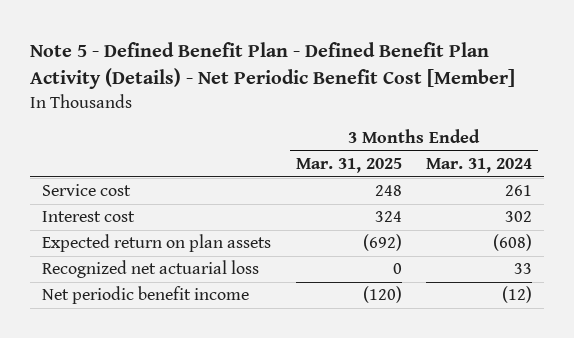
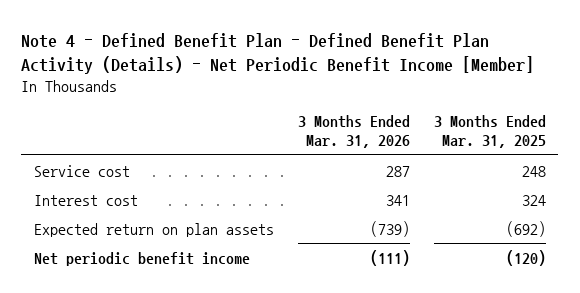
- Note 5 - Defined Benefit Plan - Defined Benefit Plan Activity (Details) - Net Periodic Benefit Cost [Member]
+ Note 4 - Defined Benefit Plan - Defined Benefit Plan Activity (Details) - Net Periodic Benefit Income [Member]
- | 3 Months Ended Mar. 31, 2025 | 3 Months Ended Mar. 31, 2024
+ | 3 Months Ended Mar. 31, 2026 | 3 Months Ended Mar. 31, 2025
- Recognized net actuarial loss | 0 | 33

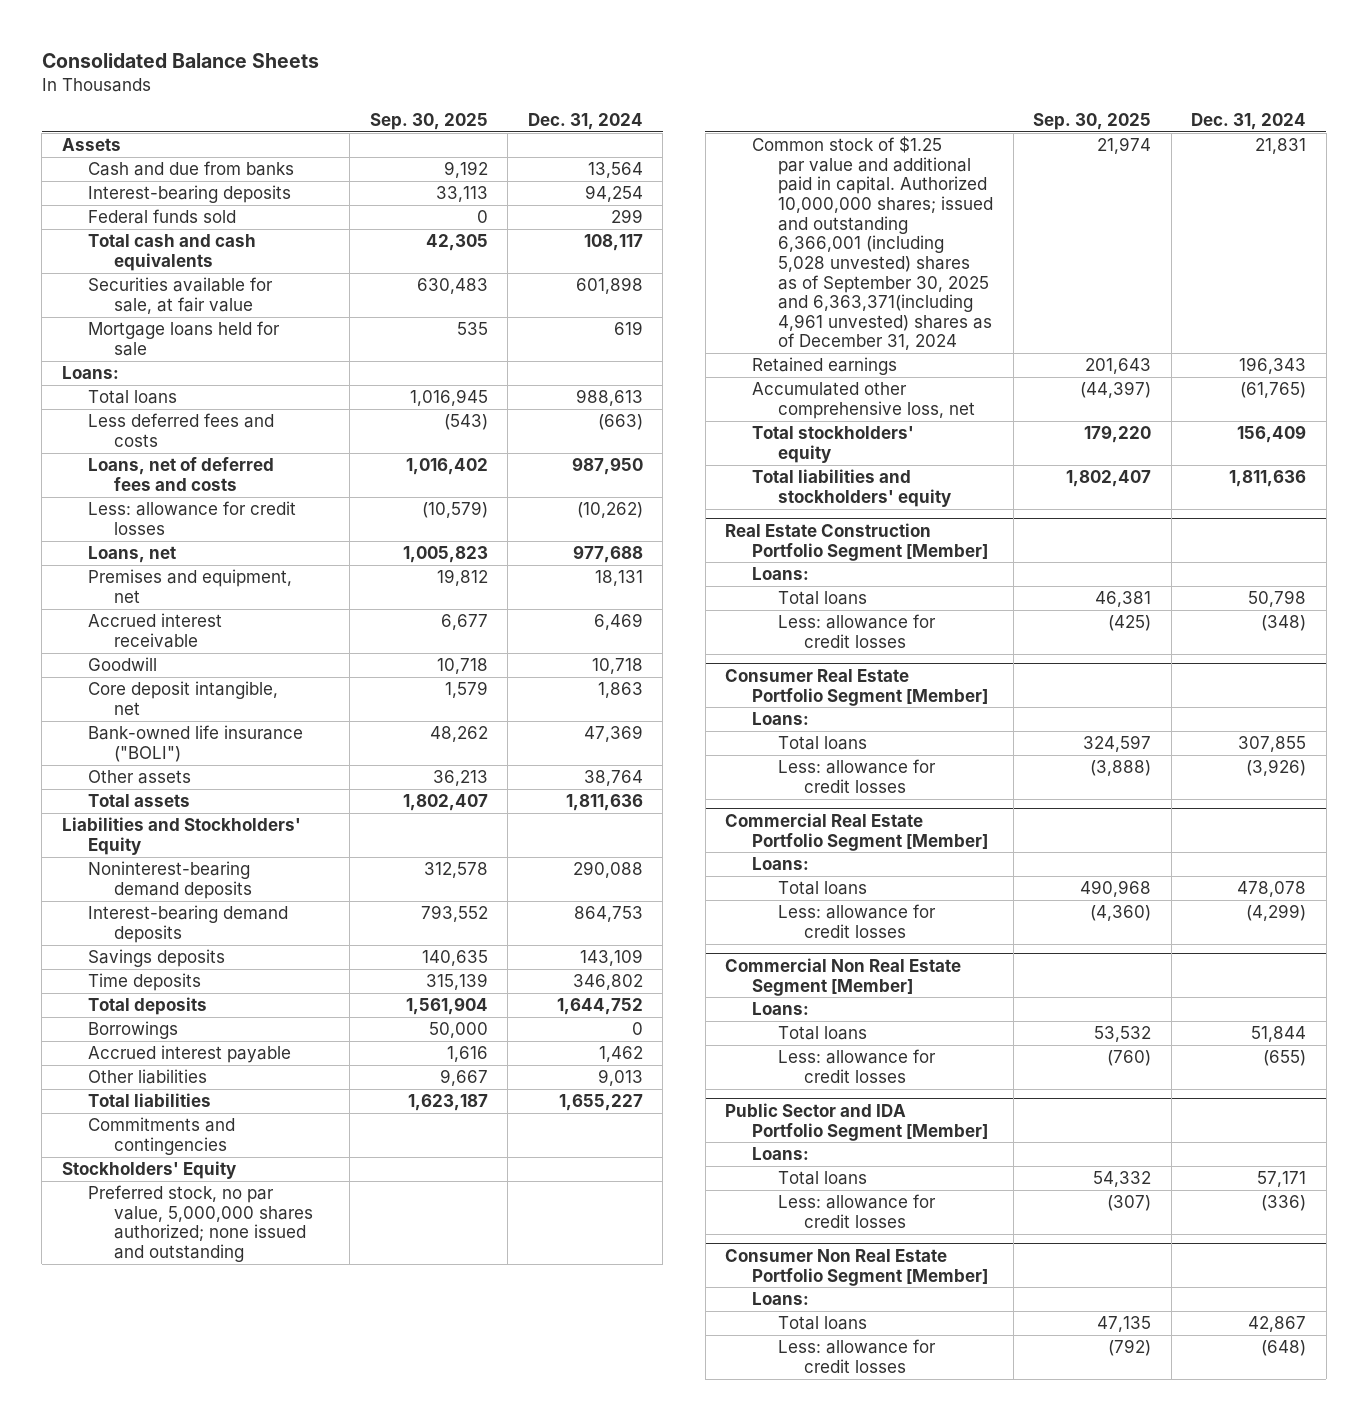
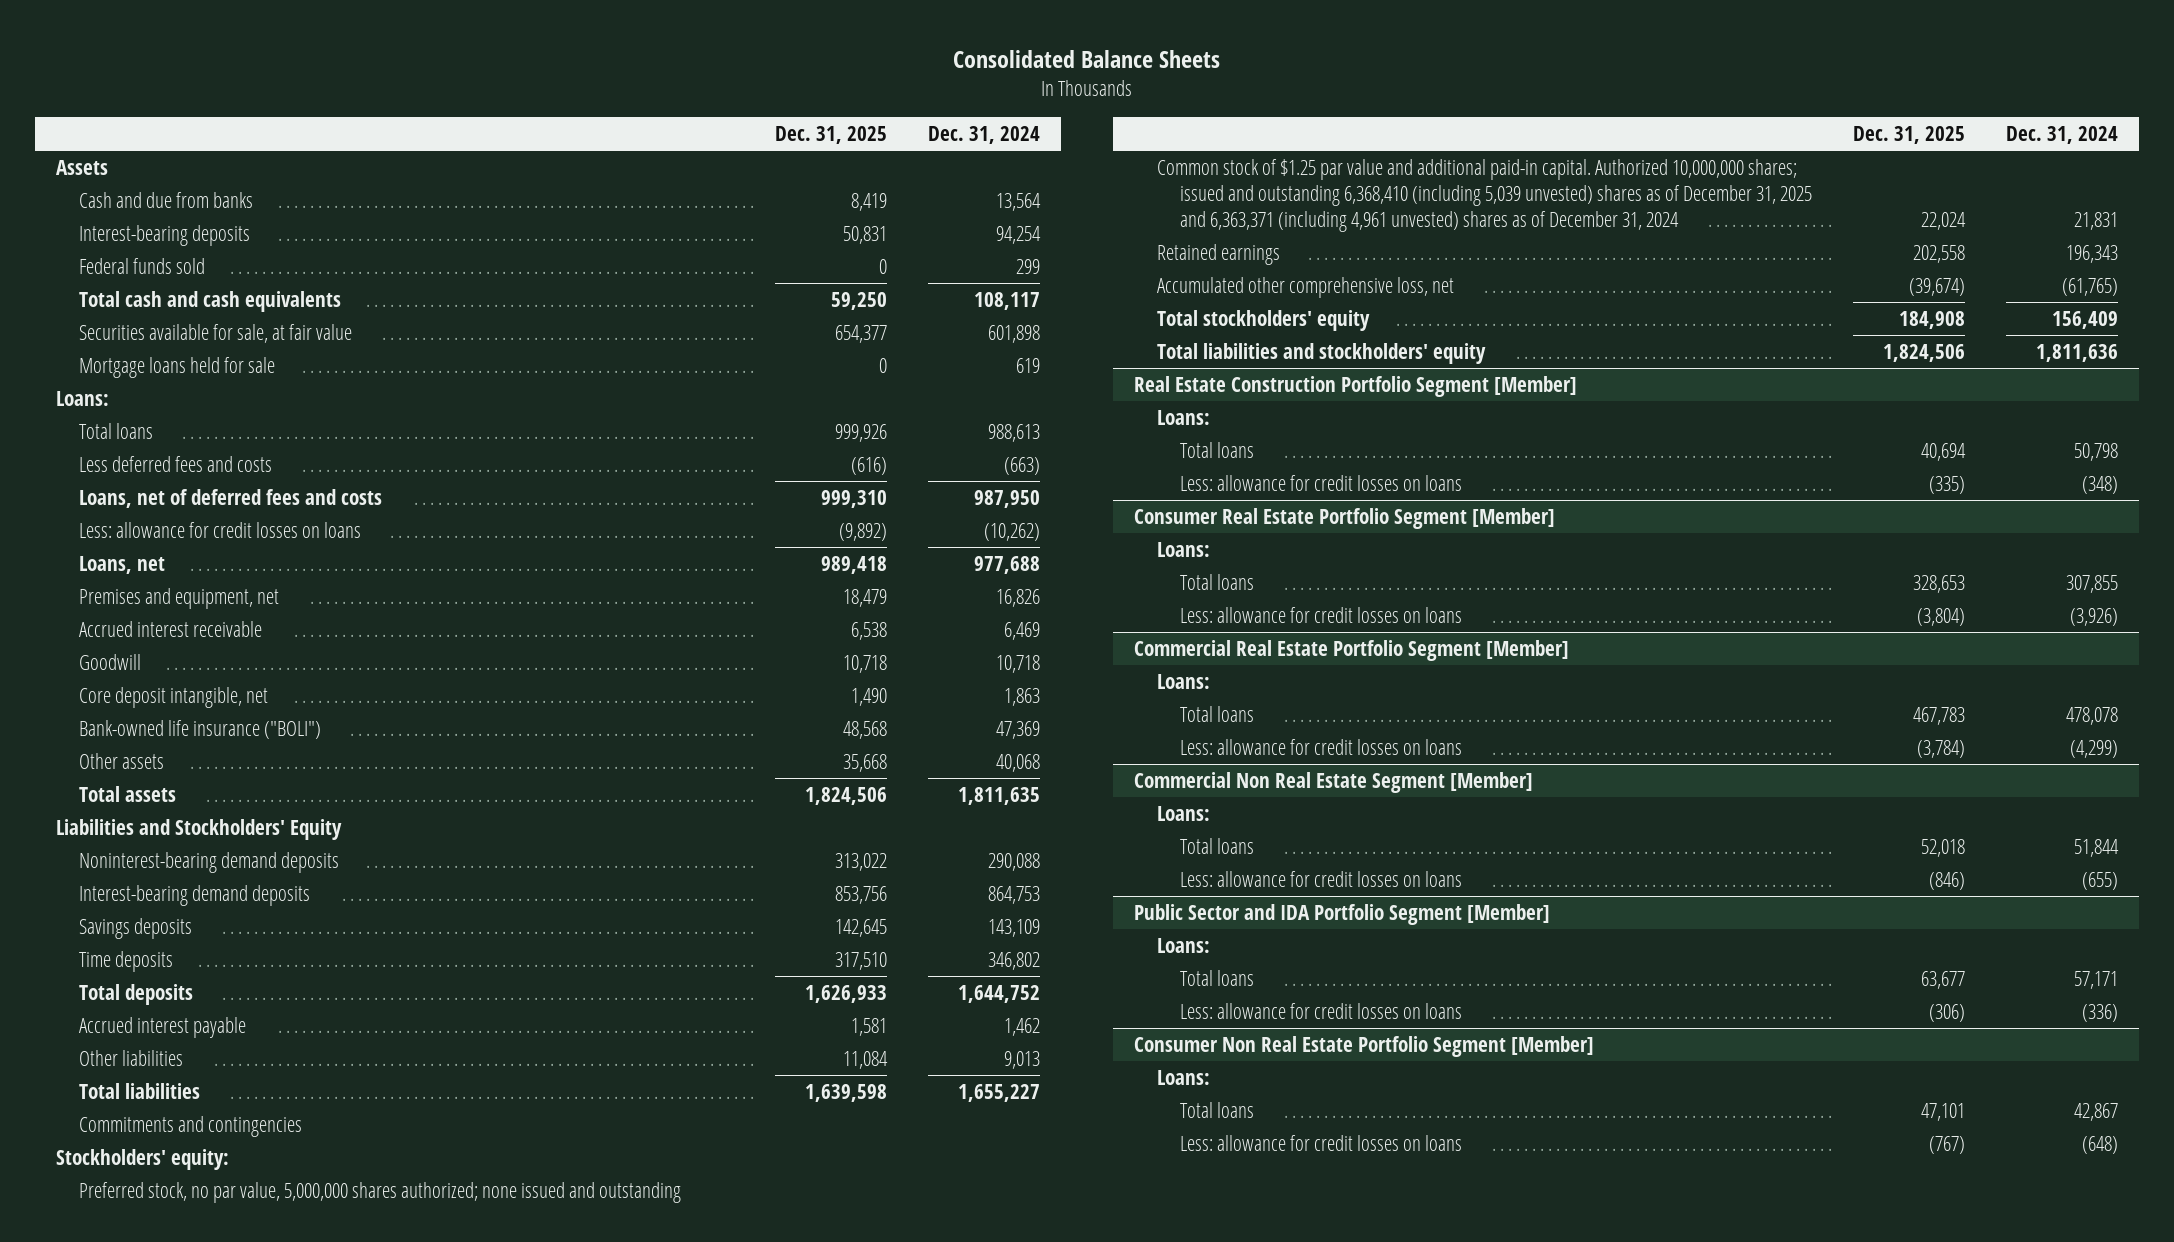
- | Sep. 30, 2025 | Dec. 31, 2024
+ | Dec. 31, 2025 | Dec. 31, 2024
- Less: allowance for credit losses | (10,579) | (10,262)
+ Less: allowance for credit losses on loans | (9,892) | (10,262)
- Premises and equipment, net | 19,812 | 18,131
+ Premises and equipment, net | 18,479 | 16,826
- Other assets | 36,213 | 38,764
- Total assets | 1,802,407 | 1,811,636
+ Other assets | 35,668 | 40,068
+ Total assets | 1,824,506 | 1,811,635
- Borrowings | 50,000 | 0
- Stockholders' Equity
+ Stockholders' equity:
- Common stock of $1.25 par value and additional paid in capital. Authorized 10,000,000 shares; issued and outstanding 6,366,001 (including 5,028 unvested) shares as of September 30, 2025 and 6,363,371(including 4,961 unvested) shares as of December 31, 2024 | 21,974 | 21,831
+ Common stock of $1.25 par value and additional paid-in capital. Authorized 10,000,000 shares; issued and outstanding 6,368,410 (including 5,039 unvested) shares as of December 31, 2025 and 6,363,371 (including 4,961 unvested) shares as of December 31, 2024 | 22,024 | 21,831
@ Real Estate Construction Portfolio Segment [Member]
- Less: allowance for credit losses | (425) | (348)
+ Less: allowance for credit losses on loans | (335) | (348)
@ Consumer Real Estate Portfolio Segment [Member]
- Less: allowance for credit losses | (3,888) | (3,926)
+ Less: allowance for credit losses on loans | (3,804) | (3,926)
@ Commercial Real Estate Portfolio Segment [Member]
- Less: allowance for credit losses | (4,360) | (4,299)
+ Less: allowance for credit losses on loans | (3,784) | (4,299)
@ Commercial Non Real Estate Segment [Member]
- Less: allowance for credit losses | (760) | (655)
+ Less: allowance for credit losses on loans | (846) | (655)
@ Public Sector and IDA Portfolio Segment [Member]
- Less: allowance for credit losses | (307) | (336)
+ Less: allowance for credit losses on loans | (306) | (336)
@ Consumer Non Real Estate Portfolio Segment [Member]
- Less: allowance for credit losses | (792) | (648)
+ Less: allowance for credit losses on loans | (767) | (648)

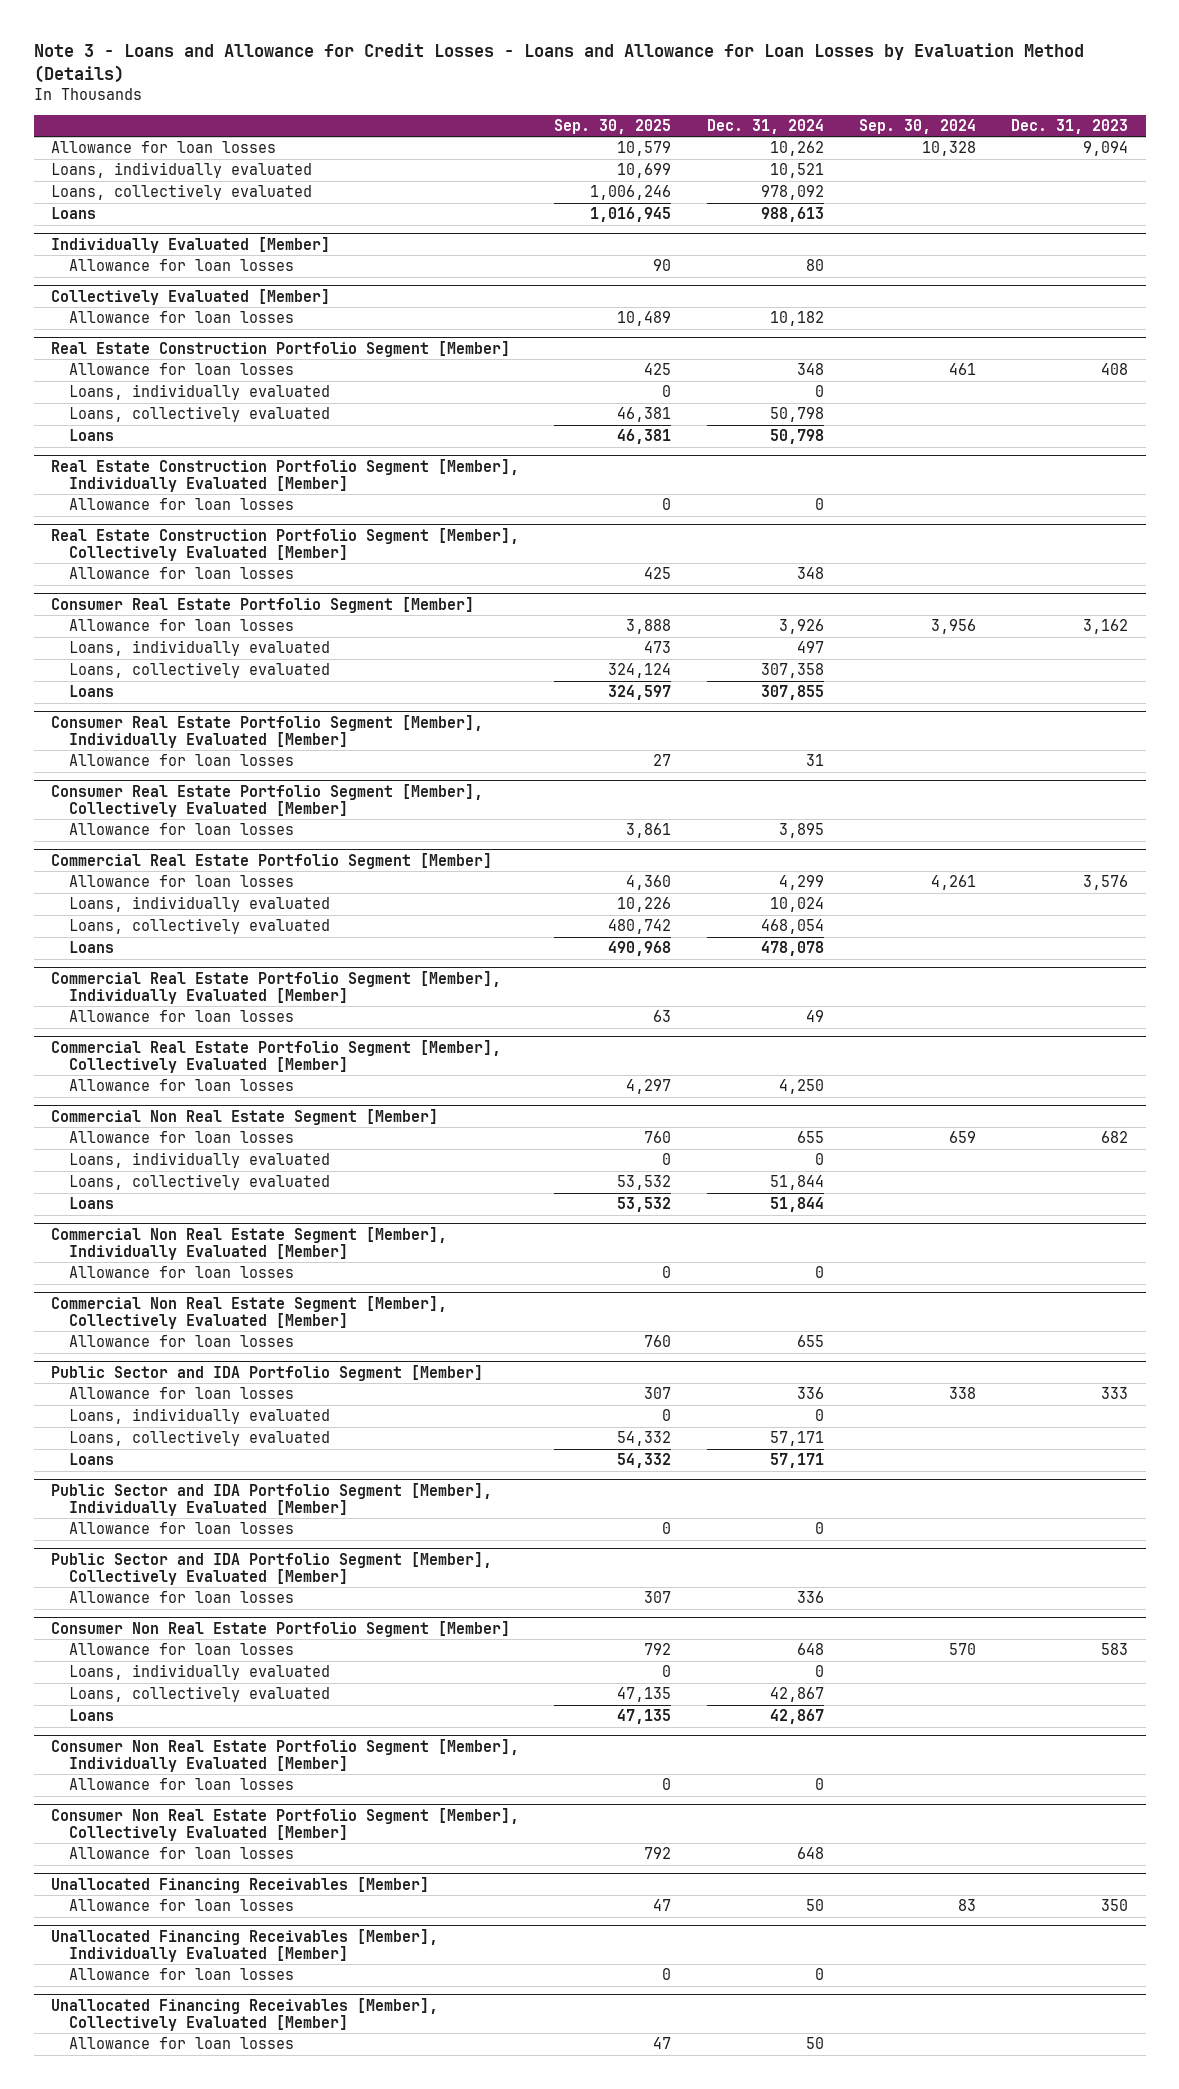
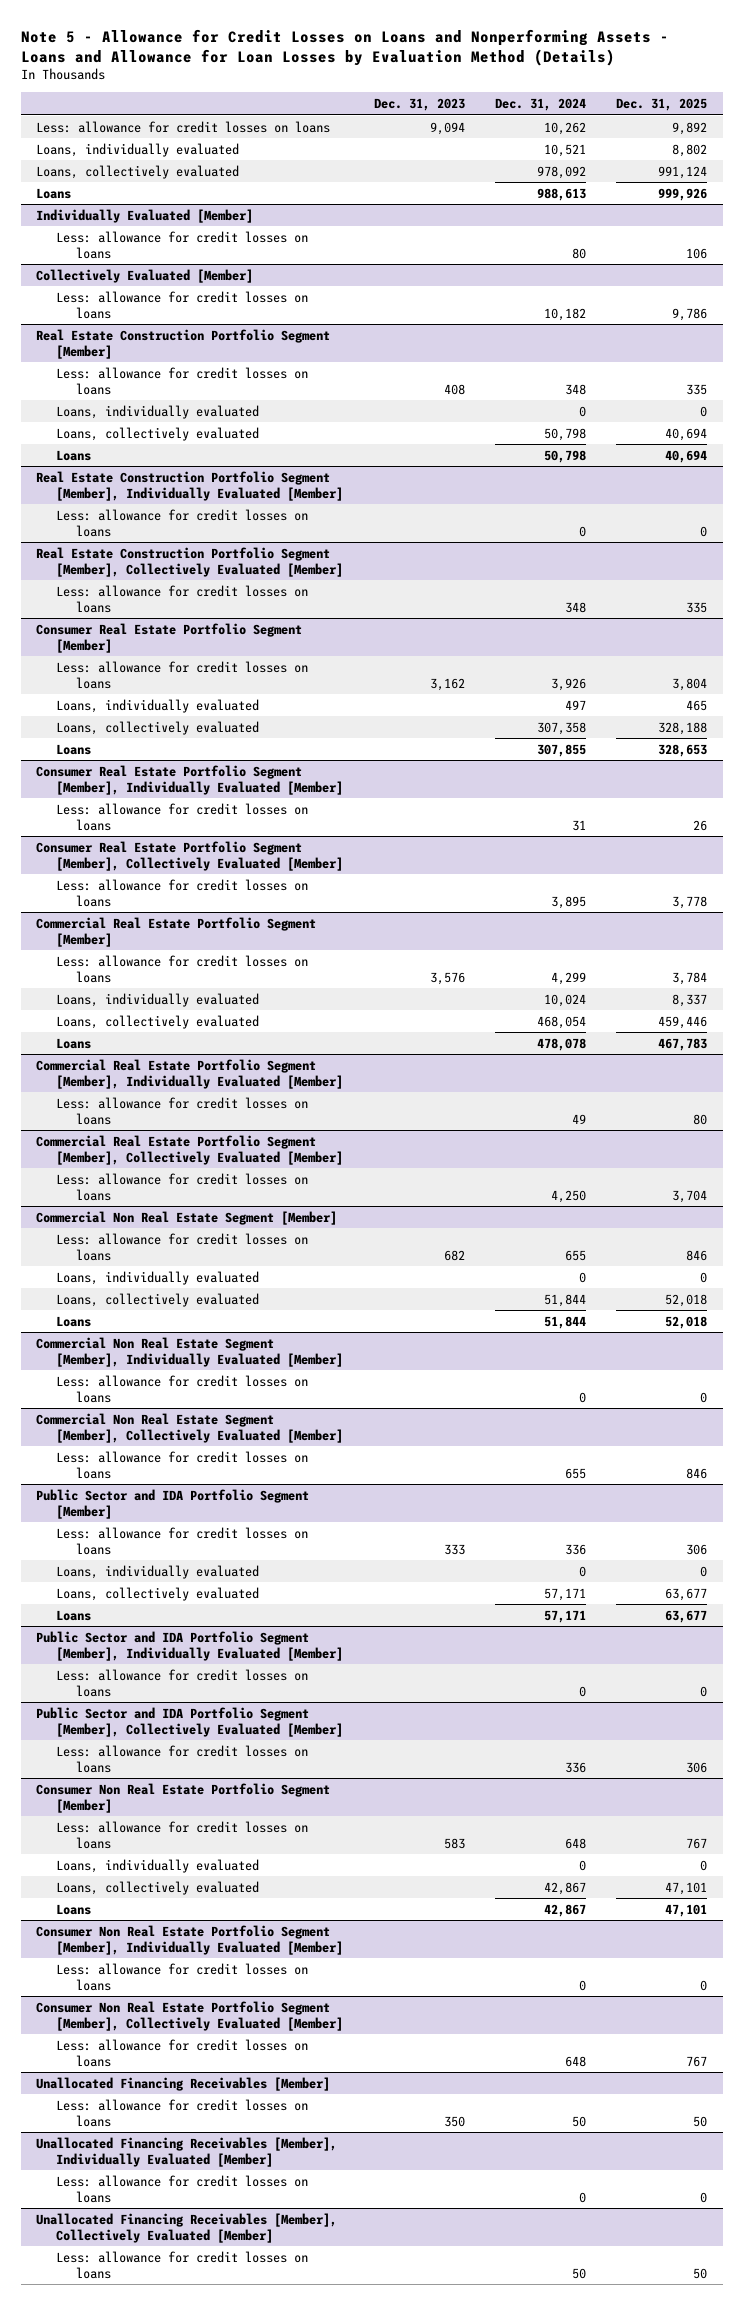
- Note 3 - Loans and Allowance for Credit Losses - Loans and Allowance for Loan Losses by Evaluation Method (Details)
+ Note 5 - Allowance for Credit Losses on Loans and Nonperforming Assets - Loans and Allowance for Loan Losses by Evaluation Method (Details)
- | Sep. 30, 2025 | Dec. 31, 2024 | Sep. 30, 2024 | Dec. 31, 2023
+ | Dec. 31, 2023 | Dec. 31, 2024 | Dec. 31, 2025
- Allowance for loan losses | 10,579 | 10,262 | 10,328 | 9,094
+ Less: allowance for credit losses on loans | 9,094 | 10,262 | 9,892
@ Individually Evaluated [Member]
- Allowance for loan losses | 90 | 80 | |
+ Less: allowance for credit losses on loans | | 80 | 106
@ Collectively Evaluated [Member]
- Allowance for loan losses | 10,489 | 10,182 | |
+ Less: allowance for credit losses on loans | | 10,182 | 9,786
@ Real Estate Construction Portfolio Segment [Member]
- Allowance for loan losses | 425 | 348 | 461 | 408
+ Less: allowance for credit losses on loans | 408 | 348 | 335
@ Real Estate Construction Portfolio Segment [Member], Individually Evaluated [Member]
- Allowance for loan losses | 0 | 0 | |
+ Less: allowance for credit losses on loans | | 0 | 0
@ Real Estate Construction Portfolio Segment [Member], Collectively Evaluated [Member]
- Allowance for loan losses | 425 | 348 | |
+ Less: allowance for credit losses on loans | | 348 | 335
@ Consumer Real Estate Portfolio Segment [Member]
- Allowance for loan losses | 3,888 | 3,926 | 3,956 | 3,162
+ Less: allowance for credit losses on loans | 3,162 | 3,926 | 3,804
@ Consumer Real Estate Portfolio Segment [Member], Individually Evaluated [Member]
- Allowance for loan losses | 27 | 31 | |
+ Less: allowance for credit losses on loans | | 31 | 26
@ Consumer Real Estate Portfolio Segment [Member], Collectively Evaluated [Member]
- Allowance for loan losses | 3,861 | 3,895 | |
+ Less: allowance for credit losses on loans | | 3,895 | 3,778
@ Commercial Real Estate Portfolio Segment [Member]
- Allowance for loan losses | 4,360 | 4,299 | 4,261 | 3,576
+ Less: allowance for credit losses on loans | 3,576 | 4,299 | 3,784
@ Commercial Real Estate Portfolio Segment [Member], Individually Evaluated [Member]
- Allowance for loan losses | 63 | 49 | |
+ Less: allowance for credit losses on loans | | 49 | 80
@ Commercial Real Estate Portfolio Segment [Member], Collectively Evaluated [Member]
- Allowance for loan losses | 4,297 | 4,250 | |
+ Less: allowance for credit losses on loans | | 4,250 | 3,704
@ Commercial Non Real Estate Segment [Member]
- Allowance for loan losses | 760 | 655 | 659 | 682
+ Less: allowance for credit losses on loans | 682 | 655 | 846
@ Commercial Non Real Estate Segment [Member], Individually Evaluated [Member]
- Allowance for loan losses | 0 | 0 | |
+ Less: allowance for credit losses on loans | | 0 | 0
@ Commercial Non Real Estate Segment [Member], Collectively Evaluated [Member]
- Allowance for loan losses | 760 | 655 | |
+ Less: allowance for credit losses on loans | | 655 | 846
@ Public Sector and IDA Portfolio Segment [Member]
- Allowance for loan losses | 307 | 336 | 338 | 333
+ Less: allowance for credit losses on loans | 333 | 336 | 306
@ Public Sector and IDA Portfolio Segment [Member], Individually Evaluated [Member]
- Allowance for loan losses | 0 | 0 | |
+ Less: allowance for credit losses on loans | | 0 | 0
@ Public Sector and IDA Portfolio Segment [Member], Collectively Evaluated [Member]
- Allowance for loan losses | 307 | 336 | |
+ Less: allowance for credit losses on loans | | 336 | 306
@ Consumer Non Real Estate Portfolio Segment [Member]
- Allowance for loan losses | 792 | 648 | 570 | 583
+ Less: allowance for credit losses on loans | 583 | 648 | 767
@ Consumer Non Real Estate Portfolio Segment [Member], Individually Evaluated [Member]
- Allowance for loan losses | 0 | 0 | |
+ Less: allowance for credit losses on loans | | 0 | 0
@ Consumer Non Real Estate Portfolio Segment [Member], Collectively Evaluated [Member]
- Allowance for loan losses | 792 | 648 | |
+ Less: allowance for credit losses on loans | | 648 | 767
@ Unallocated Financing Receivables [Member]
- Allowance for loan losses | 47 | 50 | 83 | 350
+ Less: allowance for credit losses on loans | 350 | 50 | 50
@ Unallocated Financing Receivables [Member], Individually Evaluated [Member]
- Allowance for loan losses | 0 | 0 | |
+ Less: allowance for credit losses on loans | | 0 | 0
@ Unallocated Financing Receivables [Member], Collectively Evaluated [Member]
- Allowance for loan losses | 47 | 50 | |
+ Less: allowance for credit losses on loans | | 50 | 50

